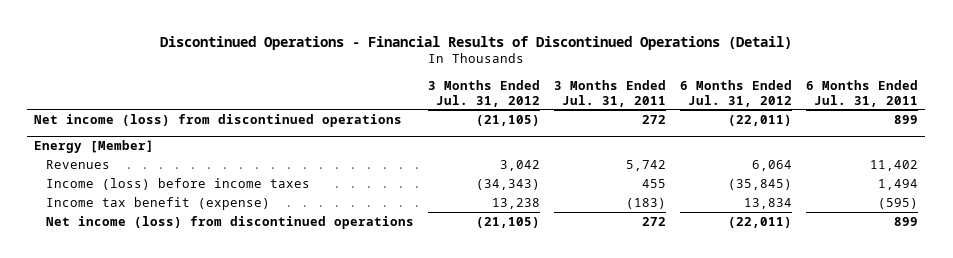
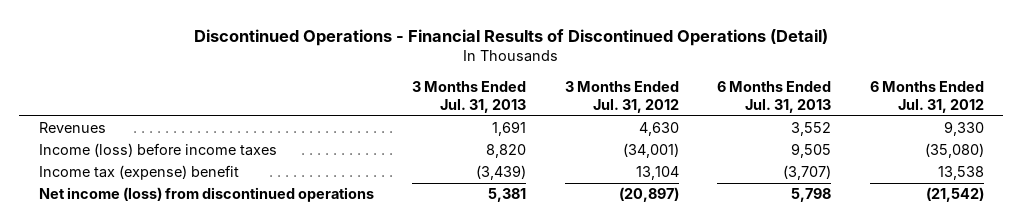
- | 3 Months Ended Jul. 31, 2012 | 3 Months Ended Jul. 31, 2011 | 6 Months Ended Jul. 31, 2012 | 6 Months Ended Jul. 31, 2011
+ | 3 Months Ended Jul. 31, 2013 | 3 Months Ended Jul. 31, 2012 | 6 Months Ended Jul. 31, 2013 | 6 Months Ended Jul. 31, 2012
- Net income (loss) from discontinued operations | (21,105) | 272 | (22,011) | 899
- Energy [Member]
- Revenues | 3,042 | 5,742 | 6,064 | 11,402
- Income (loss) before income taxes | (34,343) | 455 | (35,845) | 1,494
- Income tax benefit (expense) | 13,238 | (183) | 13,834 | (595)
- Net income (loss) from discontinued operations | (21,105) | 272 | (22,011) | 899
+ Revenues | 1,691 | 4,630 | 3,552 | 9,330
+ Income (loss) before income taxes | 8,820 | (34,001) | 9,505 | (35,080)
+ Income tax (expense) benefit | (3,439) | 13,104 | (3,707) | 13,538
+ Net income (loss) from discontinued operations | 5,381 | (20,897) | 5,798 | (21,542)

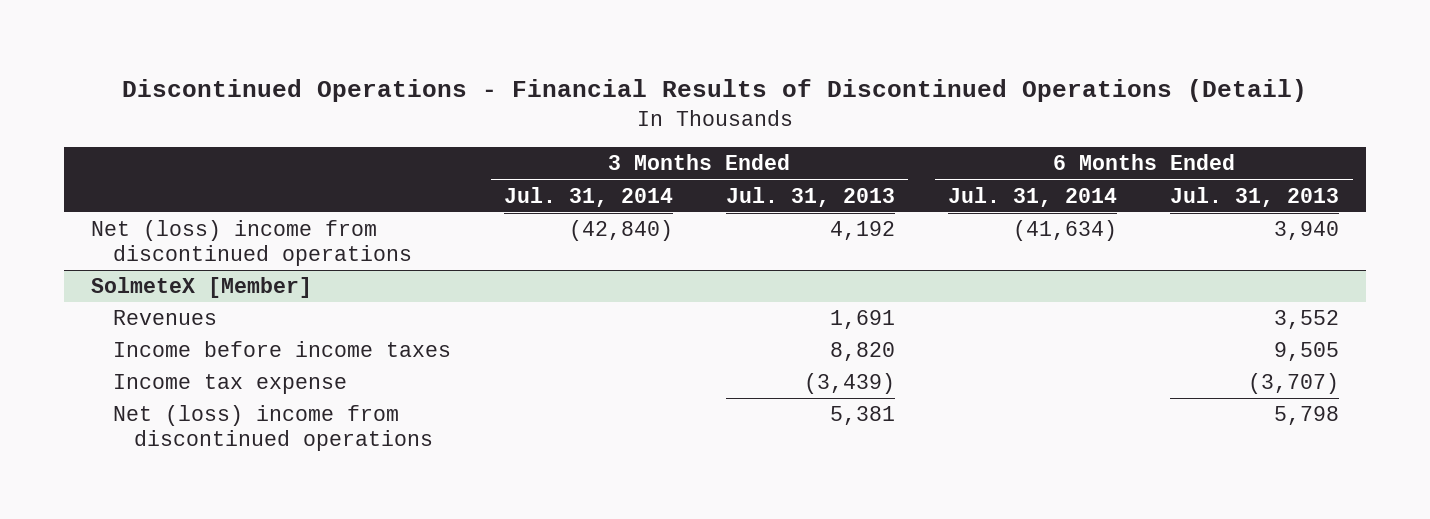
- | 3 Months Ended Jul. 31, 2013 | 3 Months Ended Jul. 31, 2012 | 6 Months Ended Jul. 31, 2013 | 6 Months Ended Jul. 31, 2012
+ | 3 Months Ended Jul. 31, 2014 | 3 Months Ended Jul. 31, 2013 | 6 Months Ended Jul. 31, 2014 | 6 Months Ended Jul. 31, 2013
+ Net (loss) income from discontinued operations | (42,840) | 4,192 | (41,634) | 3,940
+ SolmeteX [Member]
- Income (loss) before income taxes | 8,820 | (34,001) | 9,505 | (35,080)
- Income tax (expense) benefit | (3,439) | 13,104 | (3,707) | 13,538
- Net income (loss) from discontinued operations | 5,381 | (20,897) | 5,798 | (21,542)
+ Income before income taxes | | 8,820 | | 9,505
+ Income tax expense | | (3,439) | | (3,707)
+ Net (loss) income from discontinued operations | | 5,381 | | 5,798

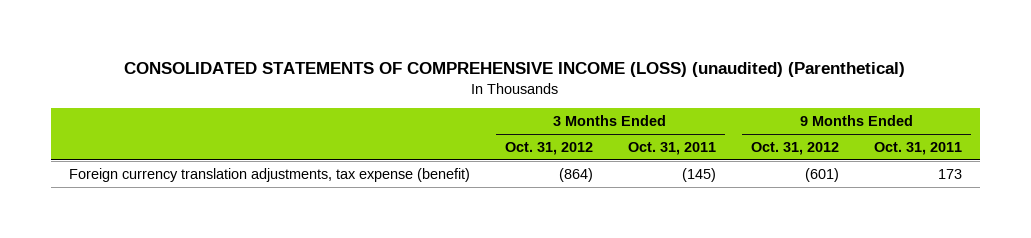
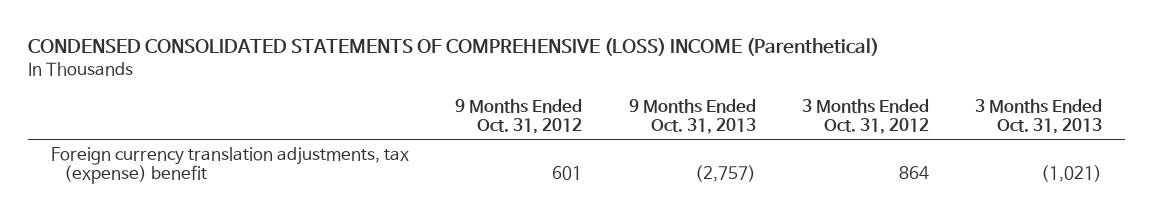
- CONSOLIDATED STATEMENTS OF COMPREHENSIVE INCOME (LOSS) (unaudited) (Parenthetical)
+ CONDENSED CONSOLIDATED STATEMENTS OF COMPREHENSIVE (LOSS) INCOME (Parenthetical)
- | 3 Months Ended Oct. 31, 2012 | 3 Months Ended Oct. 31, 2011 | 9 Months Ended Oct. 31, 2012 | 9 Months Ended Oct. 31, 2011
+ | 9 Months Ended Oct. 31, 2012 | 9 Months Ended Oct. 31, 2013 | 3 Months Ended Oct. 31, 2012 | 3 Months Ended Oct. 31, 2013
- Foreign currency translation adjustments, tax expense (benefit) | (864) | (145) | (601) | 173
+ Foreign currency translation adjustments, tax (expense) benefit | 601 | (2,757) | 864 | (1,021)

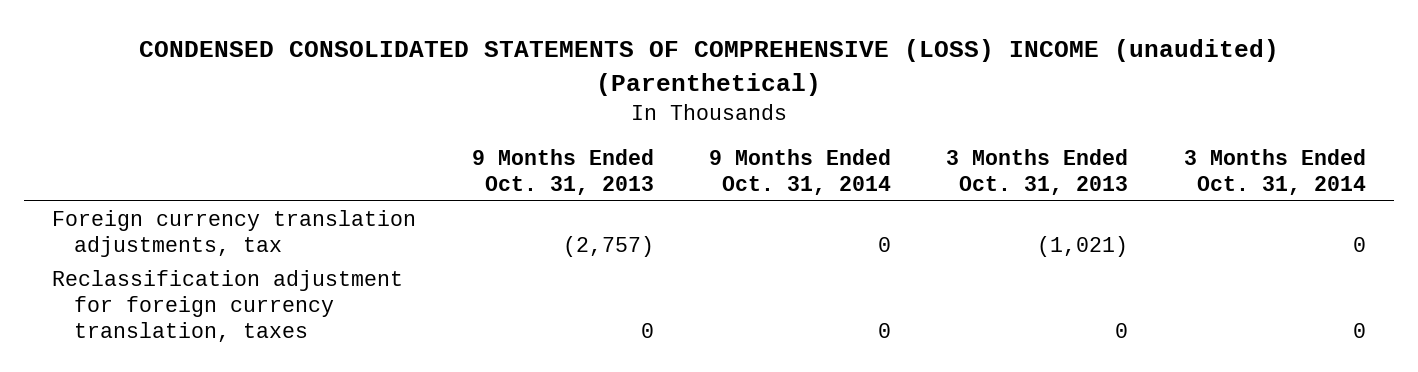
- CONDENSED CONSOLIDATED STATEMENTS OF COMPREHENSIVE (LOSS) INCOME (Parenthetical)
+ CONDENSED CONSOLIDATED STATEMENTS OF COMPREHENSIVE (LOSS) INCOME (unaudited) (Parenthetical)
- | 9 Months Ended Oct. 31, 2012 | 9 Months Ended Oct. 31, 2013 | 3 Months Ended Oct. 31, 2012 | 3 Months Ended Oct. 31, 2013
+ | 9 Months Ended Oct. 31, 2013 | 9 Months Ended Oct. 31, 2014 | 3 Months Ended Oct. 31, 2013 | 3 Months Ended Oct. 31, 2014
- Foreign currency translation adjustments, tax (expense) benefit | 601 | (2,757) | 864 | (1,021)
+ Foreign currency translation adjustments, tax | (2,757) | 0 | (1,021) | 0
+ Reclassification adjustment for foreign currency translation, taxes | 0 | 0 | 0 | 0

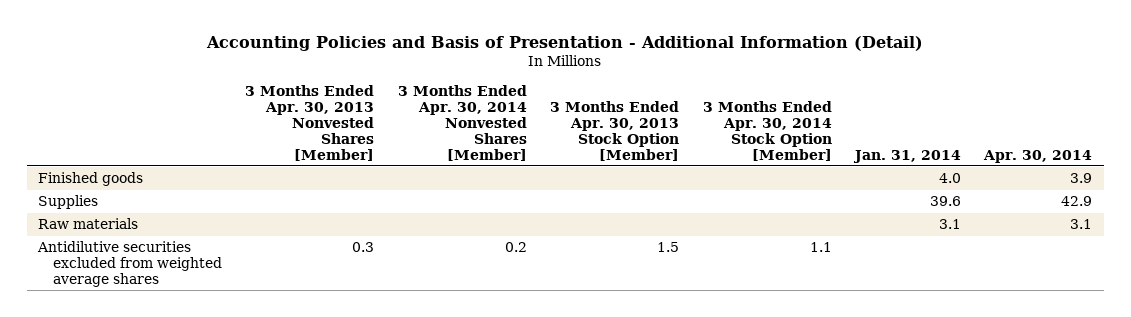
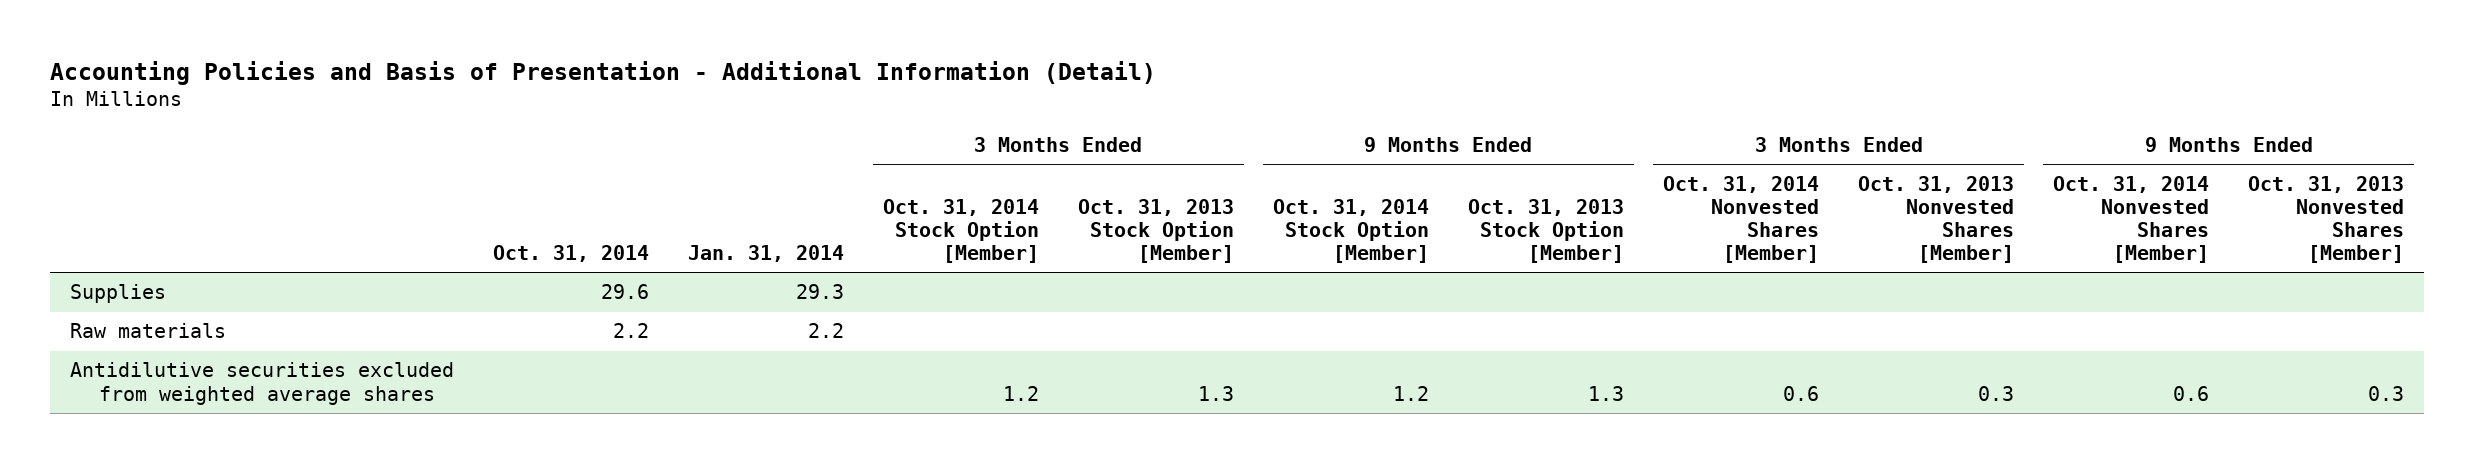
- | 3 Months Ended Apr. 30, 2013 Nonvested Shares [Member] | 3 Months Ended Apr. 30, 2014 Nonvested Shares [Member] | 3 Months Ended Apr. 30, 2013 Stock Option [Member] | 3 Months Ended Apr. 30, 2014 Stock Option [Member] | Jan. 31, 2014 | Apr. 30, 2014
+ | Oct. 31, 2014 | Jan. 31, 2014 | 3 Months Ended Oct. 31, 2014 Stock Option [Member] | 3 Months Ended Oct. 31, 2013 Stock Option [Member] | 9 Months Ended Oct. 31, 2014 Stock Option [Member] | 9 Months Ended Oct. 31, 2013 Stock Option [Member] | 3 Months Ended Oct. 31, 2014 Nonvested Shares [Member] | 3 Months Ended Oct. 31, 2013 Nonvested Shares [Member] | 9 Months Ended Oct. 31, 2014 Nonvested Shares [Member] | 9 Months Ended Oct. 31, 2013 Nonvested Shares [Member]
- Finished goods | | | | | 4.0 | 3.9
- Supplies | | | | | 39.6 | 42.9
- Raw materials | | | | | 3.1 | 3.1
+ Supplies | 29.6 | 29.3 | | | | | | | |
+ Raw materials | 2.2 | 2.2 | | | | | | | |

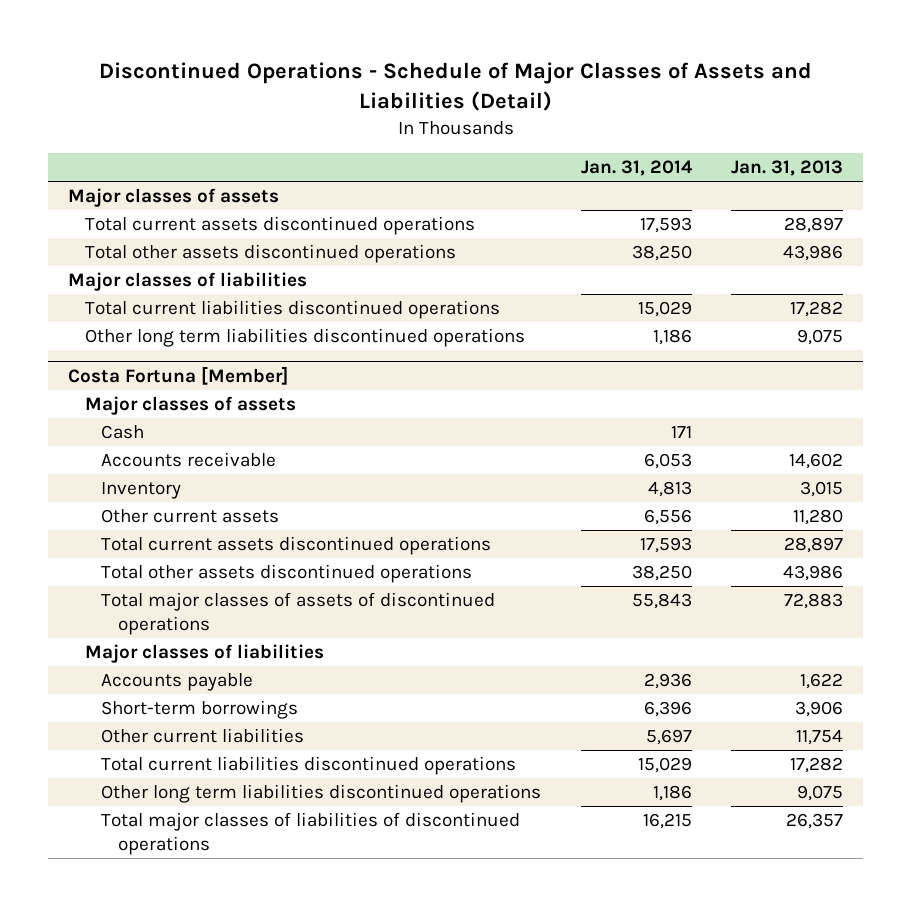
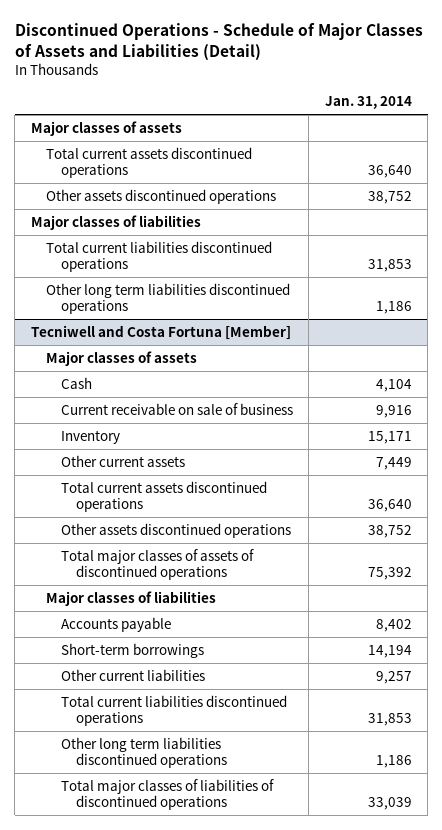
- | Jan. 31, 2014 | Jan. 31, 2013
+ | Jan. 31, 2014
- Total current assets discontinued operations | 17,593 | 28,897
- Total other assets discontinued operations | 38,250 | 43,986
+ Total current assets discontinued operations | 36,640
+ Other assets discontinued operations | 38,752
- Total current liabilities discontinued operations | 15,029 | 17,282
+ Total current liabilities discontinued operations | 31,853
- Costa Fortuna [Member]
+ Tecniwell and Costa Fortuna [Member]
- Cash | 171 |
- Accounts receivable | 6,053 | 14,602
- Inventory | 4,813 | 3,015
- Other current assets | 6,556 | 11,280
- Total current assets discontinued operations | 17,593 | 28,897
- Total other assets discontinued operations | 38,250 | 43,986
- Total major classes of assets of discontinued operations | 55,843 | 72,883
+ Cash | 4,104
+ Current receivable on sale of business | 9,916
+ Inventory | 15,171
+ Other current assets | 7,449
+ Total current assets discontinued operations | 36,640
+ Other assets discontinued operations | 38,752
+ Total major classes of assets of discontinued operations | 75,392
- Accounts payable | 2,936 | 1,622
- Short-term borrowings | 6,396 | 3,906
- Other current liabilities | 5,697 | 11,754
- Total current liabilities discontinued operations | 15,029 | 17,282
+ Accounts payable | 8,402
+ Short-term borrowings | 14,194
+ Other current liabilities | 9,257
+ Total current liabilities discontinued operations | 31,853
- Total major classes of liabilities of discontinued operations | 16,215 | 26,357
+ Total major classes of liabilities of discontinued operations | 33,039

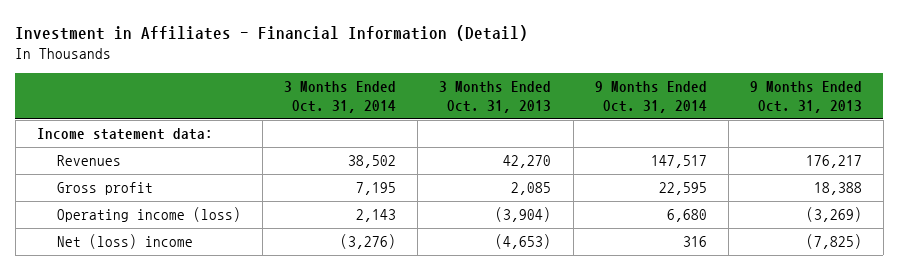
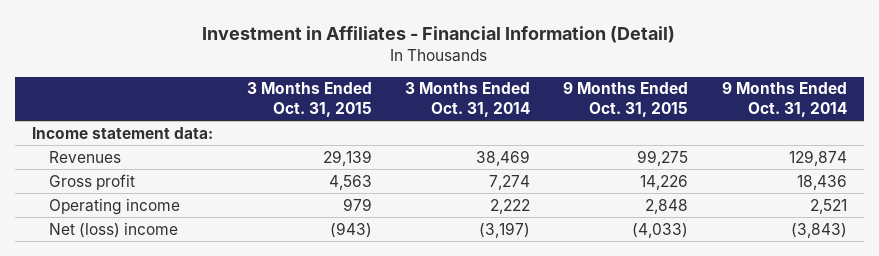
- | 3 Months Ended Oct. 31, 2014 | 3 Months Ended Oct. 31, 2013 | 9 Months Ended Oct. 31, 2014 | 9 Months Ended Oct. 31, 2013
+ | 3 Months Ended Oct. 31, 2015 | 3 Months Ended Oct. 31, 2014 | 9 Months Ended Oct. 31, 2015 | 9 Months Ended Oct. 31, 2014
- Revenues | 38,502 | 42,270 | 147,517 | 176,217
- Gross profit | 7,195 | 2,085 | 22,595 | 18,388
- Operating income (loss) | 2,143 | (3,904) | 6,680 | (3,269)
- Net (loss) income | (3,276) | (4,653) | 316 | (7,825)
+ Revenues | 29,139 | 38,469 | 99,275 | 129,874
+ Gross profit | 4,563 | 7,274 | 14,226 | 18,436
+ Operating income | 979 | 2,222 | 2,848 | 2,521
+ Net (loss) income | (943) | (3,197) | (4,033) | (3,843)

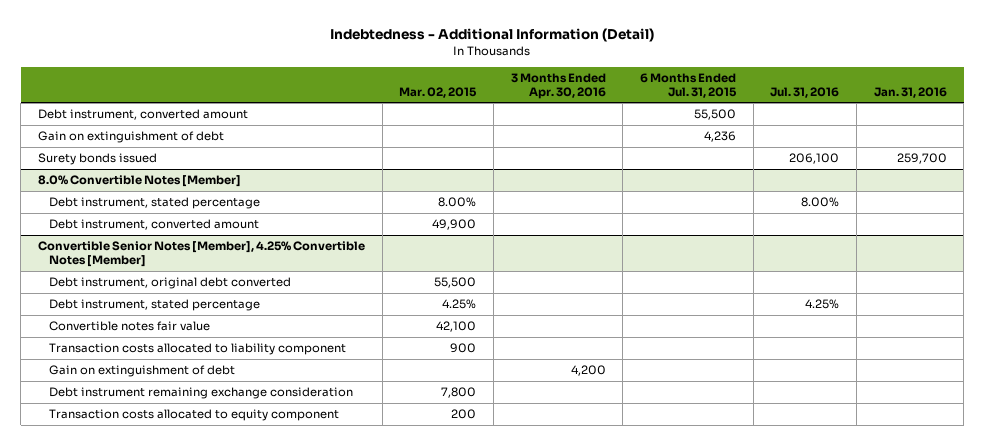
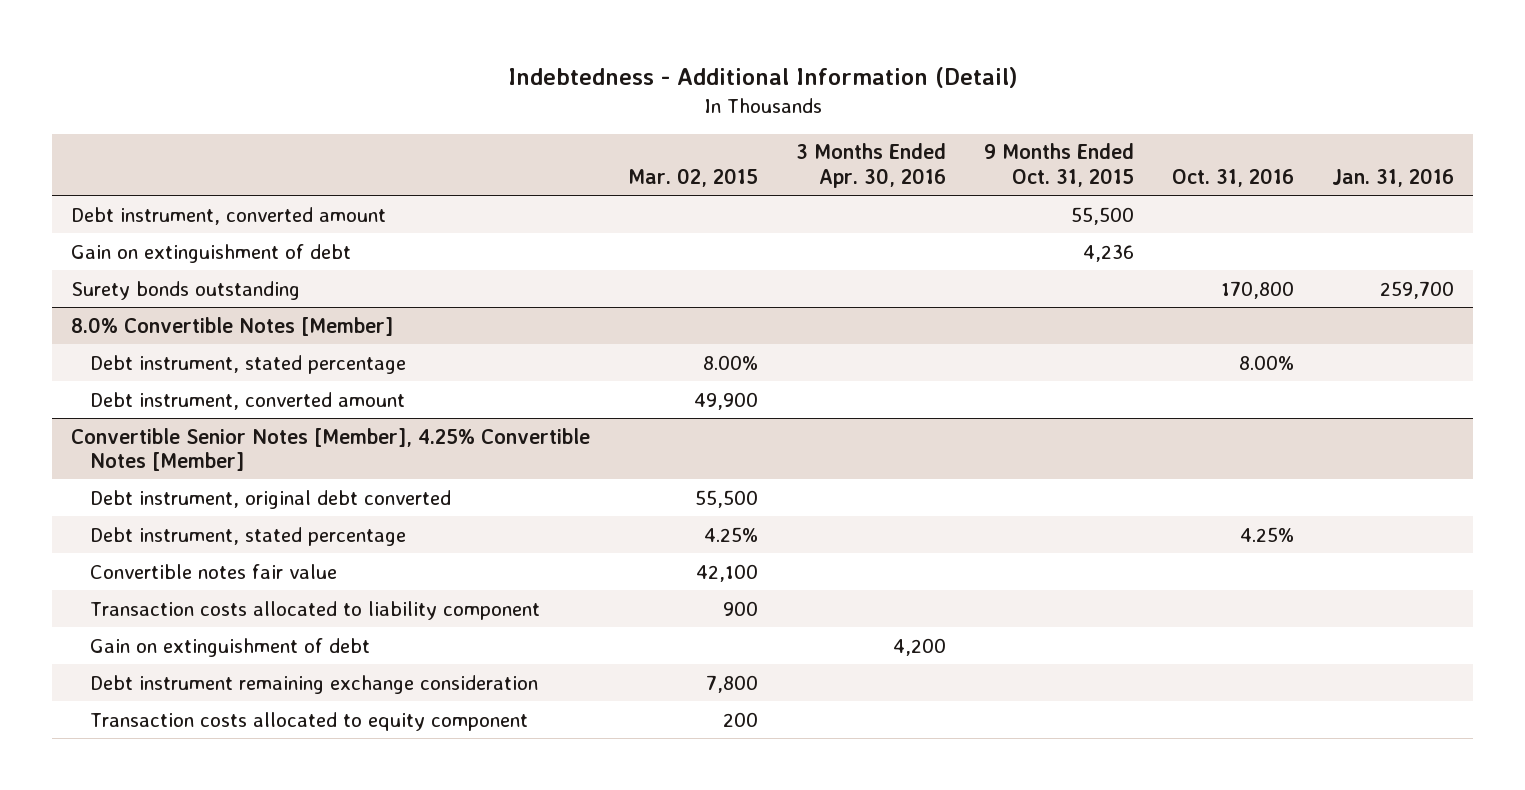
- | Mar. 02, 2015 | 3 Months Ended Apr. 30, 2016 | 6 Months Ended Jul. 31, 2015 | Jul. 31, 2016 | Jan. 31, 2016
+ | Mar. 02, 2015 | 3 Months Ended Apr. 30, 2016 | 9 Months Ended Oct. 31, 2015 | Oct. 31, 2016 | Jan. 31, 2016
- Surety bonds issued | | | | 206,100 | 259,700
+ Surety bonds outstanding | | | | 170,800 | 259,700

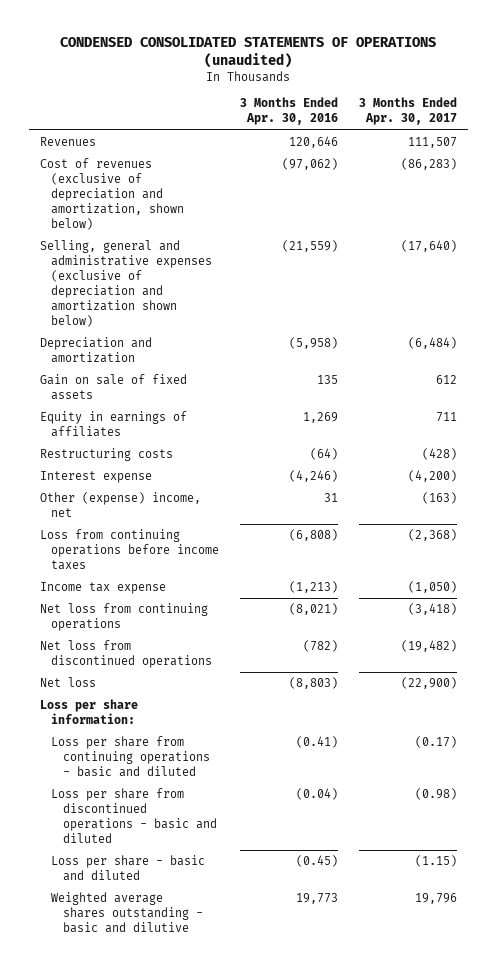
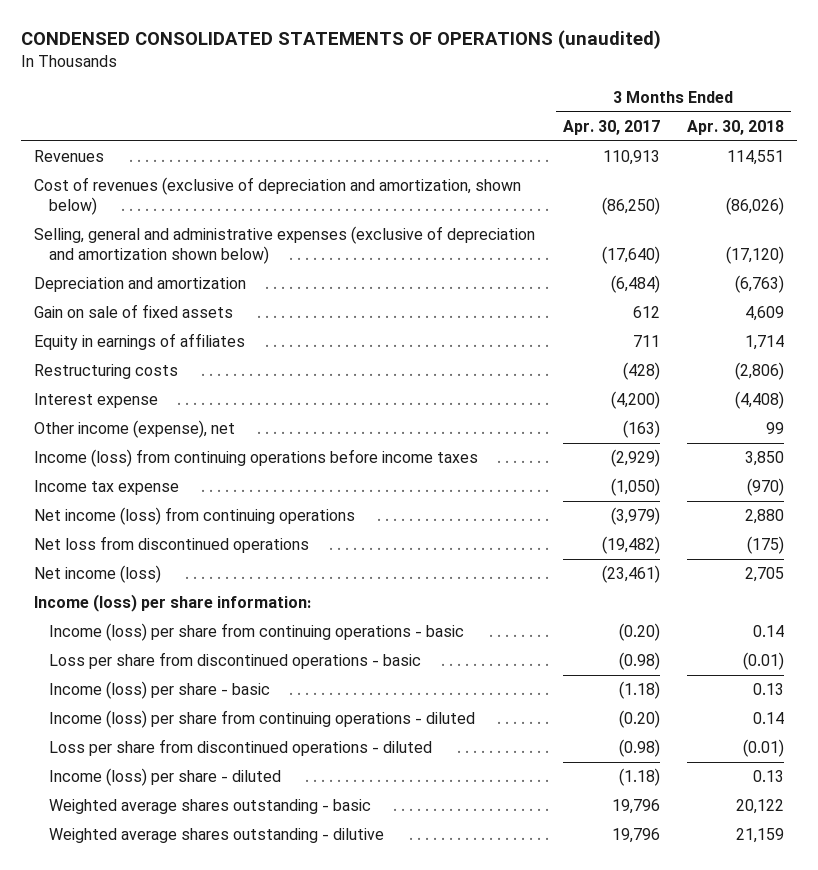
- | 3 Months Ended Apr. 30, 2016 | 3 Months Ended Apr. 30, 2017
+ | 3 Months Ended Apr. 30, 2017 | 3 Months Ended Apr. 30, 2018
- Revenues | 120,646 | 111,507
- Cost of revenues (exclusive of depreciation and amortization, shown below) | (97,062) | (86,283)
+ Revenues | 110,913 | 114,551
+ Cost of revenues (exclusive of depreciation and amortization, shown below) | (86,250) | (86,026)
- Other (expense) income, net | 31 | (163)
- Loss from continuing operations before income taxes | (6,808) | (2,368)
+ Other income (expense), net | (163) | 99
+ Income (loss) from continuing operations before income taxes | (2,929) | 3,850
- Net loss from continuing operations | (8,021) | (3,418)
+ Net income (loss) from continuing operations | (3,979) | 2,880
- Net loss | (8,803) | (22,900)
- Loss per share information:
- Loss per share from continuing operations - basic and diluted | (0.41) | (0.17)
- Loss per share from discontinued operations - basic and diluted | (0.04) | (0.98)
- Loss per share - basic and diluted | (0.45) | (1.15)
- Weighted average shares outstanding - basic and dilutive | 19,773 | 19,796
+ Net income (loss) | (23,461) | 2,705
+ Income (loss) per share information:
+ Income (loss) per share from continuing operations - basic | (0.20) | 0.14
+ Loss per share from discontinued operations - basic | (0.98) | (0.01)
+ Income (loss) per share - basic | (1.18) | 0.13
+ Income (loss) per share from continuing operations - diluted | (0.20) | 0.14
+ Loss per share from discontinued operations - diluted | (0.98) | (0.01)
+ Income (loss) per share - diluted | (1.18) | 0.13
+ Weighted average shares outstanding - basic | 19,796 | 20,122
+ Weighted average shares outstanding - dilutive | 19,796 | 21,159

